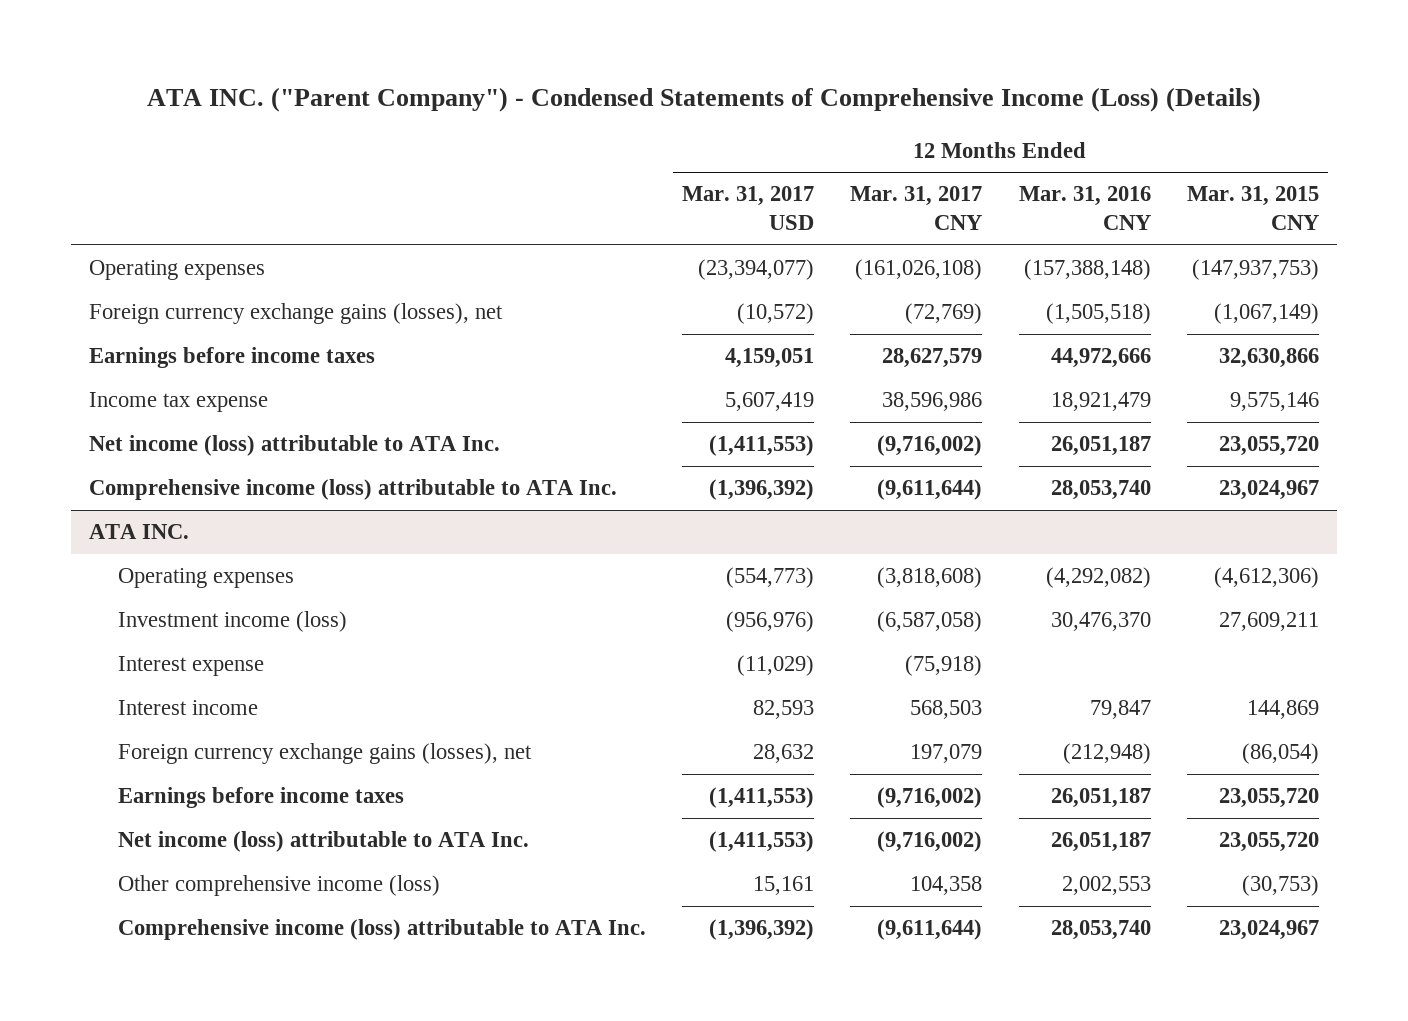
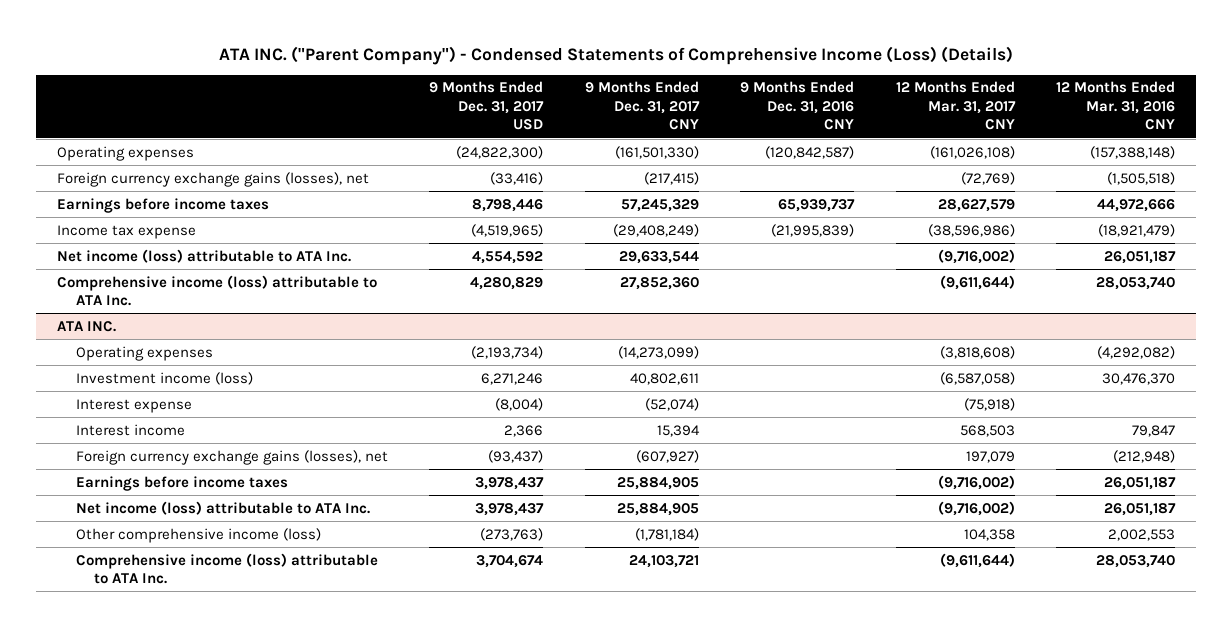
- | 12 Months Ended Mar. 31, 2017 USD | 12 Months Ended Mar. 31, 2017 CNY | 12 Months Ended Mar. 31, 2016 CNY | 12 Months Ended Mar. 31, 2015 CNY
+ | 9 Months Ended Dec. 31, 2017 USD | 9 Months Ended Dec. 31, 2017 CNY | 9 Months Ended Dec. 31, 2016 CNY | 12 Months Ended Mar. 31, 2017 CNY | 12 Months Ended Mar. 31, 2016 CNY
- Income tax expense | 5,607,419 | 38,596,986 | 18,921,479 | 9,575,146
+ Income tax expense | (4,519,965) | (29,408,249) | (21,995,839) | (38,596,986) | (18,921,479)

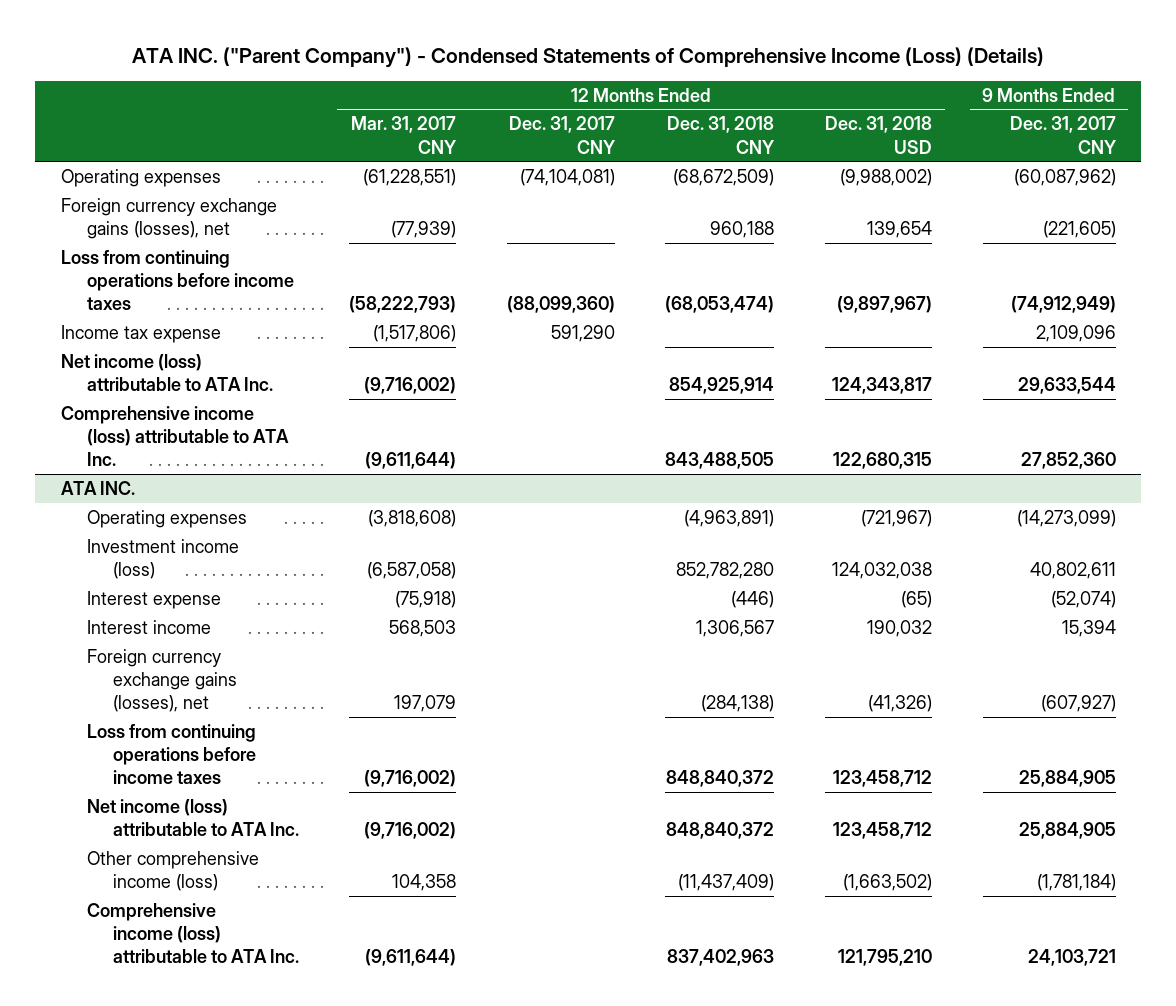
- | 9 Months Ended Dec. 31, 2017 USD | 9 Months Ended Dec. 31, 2017 CNY | 9 Months Ended Dec. 31, 2016 CNY | 12 Months Ended Mar. 31, 2017 CNY | 12 Months Ended Mar. 31, 2016 CNY
+ | 12 Months Ended Mar. 31, 2017 CNY | 12 Months Ended Dec. 31, 2017 CNY | 12 Months Ended Dec. 31, 2018 CNY | 12 Months Ended Dec. 31, 2018 USD | 9 Months Ended Dec. 31, 2017 CNY
- Operating expenses | (24,822,300) | (161,501,330) | (120,842,587) | (161,026,108) | (157,388,148)
- Foreign currency exchange gains (losses), net | (33,416) | (217,415) | | (72,769) | (1,505,518)
- Earnings before income taxes | 8,798,446 | 57,245,329 | 65,939,737 | 28,627,579 | 44,972,666
- Income tax expense | (4,519,965) | (29,408,249) | (21,995,839) | (38,596,986) | (18,921,479)
+ Operating expenses | (61,228,551) | (74,104,081) | (68,672,509) | (9,988,002) | (60,087,962)
+ Foreign currency exchange gains (losses), net | (77,939) | | 960,188 | 139,654 | (221,605)
+ Loss from continuing operations before income taxes | (58,222,793) | (88,099,360) | (68,053,474) | (9,897,967) | (74,912,949)
+ Income tax expense | (1,517,806) | 591,290 | | | 2,109,096
@ ATA INC.
- Earnings before income taxes | 3,978,437 | 25,884,905 | | (9,716,002) | 26,051,187
+ Loss from continuing operations before income taxes | (9,716,002) | | 848,840,372 | 123,458,712 | 25,884,905

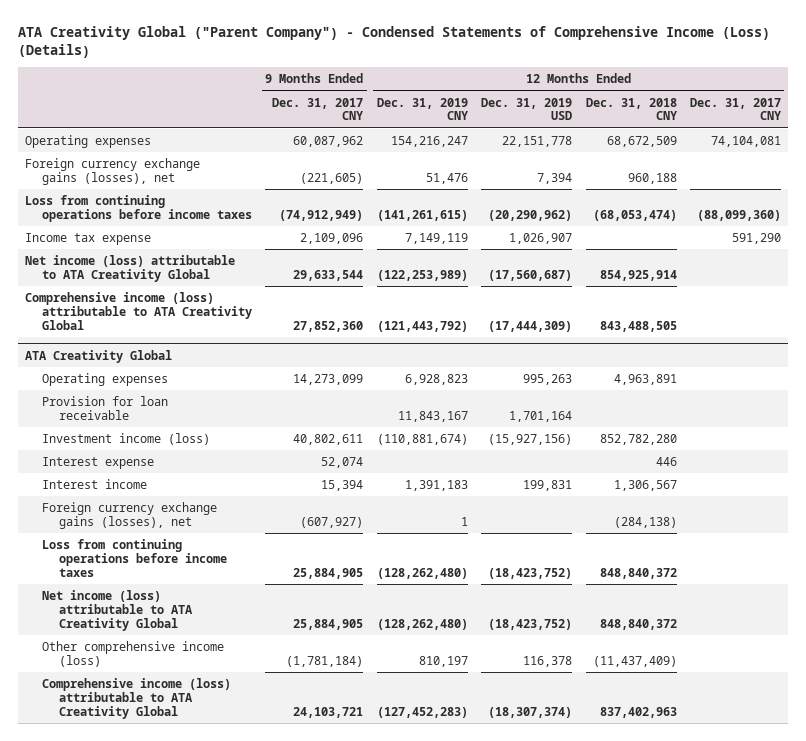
- ATA INC. ("Parent Company") - Condensed Statements of Comprehensive Income (Loss) (Details)
+ ATA Creativity Global ("Parent Company") - Condensed Statements of Comprehensive Income (Loss) (Details)
- | 12 Months Ended Mar. 31, 2017 CNY | 12 Months Ended Dec. 31, 2017 CNY | 12 Months Ended Dec. 31, 2018 CNY | 12 Months Ended Dec. 31, 2018 USD | 9 Months Ended Dec. 31, 2017 CNY
+ | 9 Months Ended Dec. 31, 2017 CNY | 12 Months Ended Dec. 31, 2019 CNY | 12 Months Ended Dec. 31, 2019 USD | 12 Months Ended Dec. 31, 2018 CNY | 12 Months Ended Dec. 31, 2017 CNY
- Operating expenses | (61,228,551) | (74,104,081) | (68,672,509) | (9,988,002) | (60,087,962)
+ Operating expenses | 60,087,962 | 154,216,247 | 22,151,778 | 68,672,509 | 74,104,081
- Net income (loss) attributable to ATA Inc. | (9,716,002) | | 854,925,914 | 124,343,817 | 29,633,544
- Comprehensive income (loss) attributable to ATA Inc. | (9,611,644) | | 843,488,505 | 122,680,315 | 27,852,360
- ATA INC.
- Operating expenses | (3,818,608) | | (4,963,891) | (721,967) | (14,273,099)
+ Net income (loss) attributable to ATA Creativity Global | 29,633,544 | (122,253,989) | (17,560,687) | 854,925,914 |
+ Comprehensive income (loss) attributable to ATA Creativity Global | 27,852,360 | (121,443,792) | (17,444,309) | 843,488,505 |
+ ATA Creativity Global
+ Operating expenses | 14,273,099 | 6,928,823 | 995,263 | 4,963,891 |
+ Provision for loan receivable | | 11,843,167 | 1,701,164 | |
- Interest expense | (75,918) | | (446) | (65) | (52,074)
+ Interest expense | 52,074 | | | 446 |
- Net income (loss) attributable to ATA Inc. | (9,716,002) | | 848,840,372 | 123,458,712 | 25,884,905
+ Net income (loss) attributable to ATA Creativity Global | 25,884,905 | (128,262,480) | (18,423,752) | 848,840,372 |
- Comprehensive income (loss) attributable to ATA Inc. | (9,611,644) | | 837,402,963 | 121,795,210 | 24,103,721
+ Comprehensive income (loss) attributable to ATA Creativity Global | 24,103,721 | (127,452,283) | (18,307,374) | 837,402,963 |

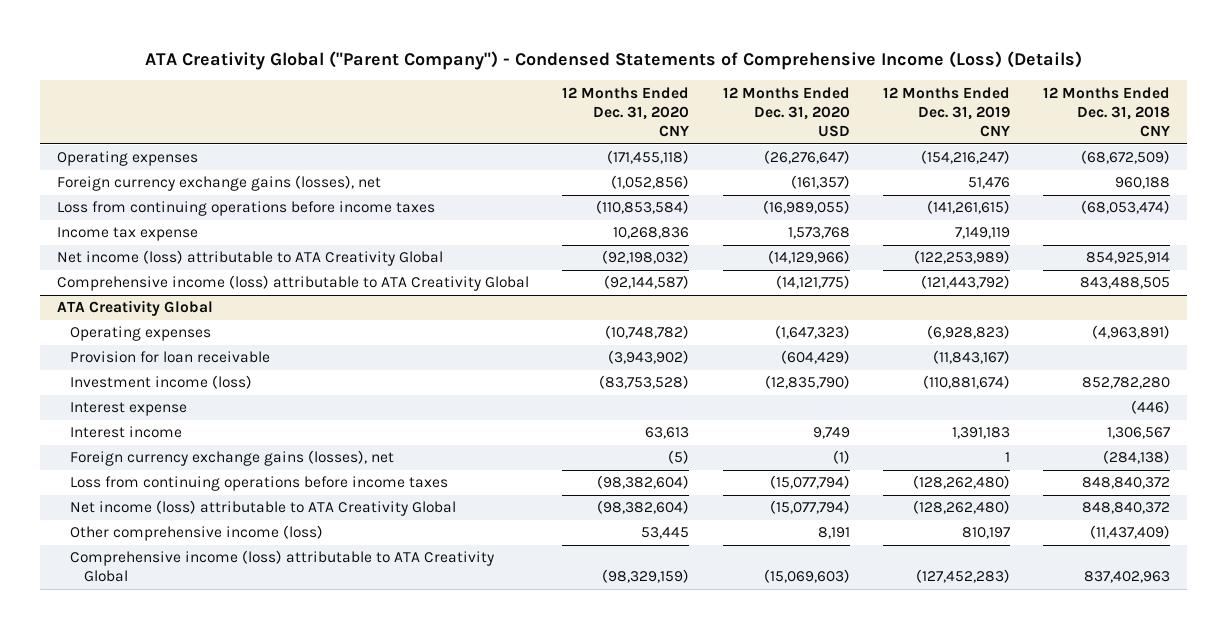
- | 9 Months Ended Dec. 31, 2017 CNY | 12 Months Ended Dec. 31, 2019 CNY | 12 Months Ended Dec. 31, 2019 USD | 12 Months Ended Dec. 31, 2018 CNY | 12 Months Ended Dec. 31, 2017 CNY
+ | 12 Months Ended Dec. 31, 2020 CNY | 12 Months Ended Dec. 31, 2020 USD | 12 Months Ended Dec. 31, 2019 CNY | 12 Months Ended Dec. 31, 2018 CNY
- Operating expenses | 60,087,962 | 154,216,247 | 22,151,778 | 68,672,509 | 74,104,081
+ Operating expenses | (171,455,118) | (26,276,647) | (154,216,247) | (68,672,509)
@ ATA Creativity Global
- Operating expenses | 14,273,099 | 6,928,823 | 995,263 | 4,963,891 |
- Provision for loan receivable | | 11,843,167 | 1,701,164 | |
+ Operating expenses | (10,748,782) | (1,647,323) | (6,928,823) | (4,963,891)
+ Provision for loan receivable | (3,943,902) | (604,429) | (11,843,167) |
- Interest expense | 52,074 | | | 446 |
+ Interest expense | | | | (446)

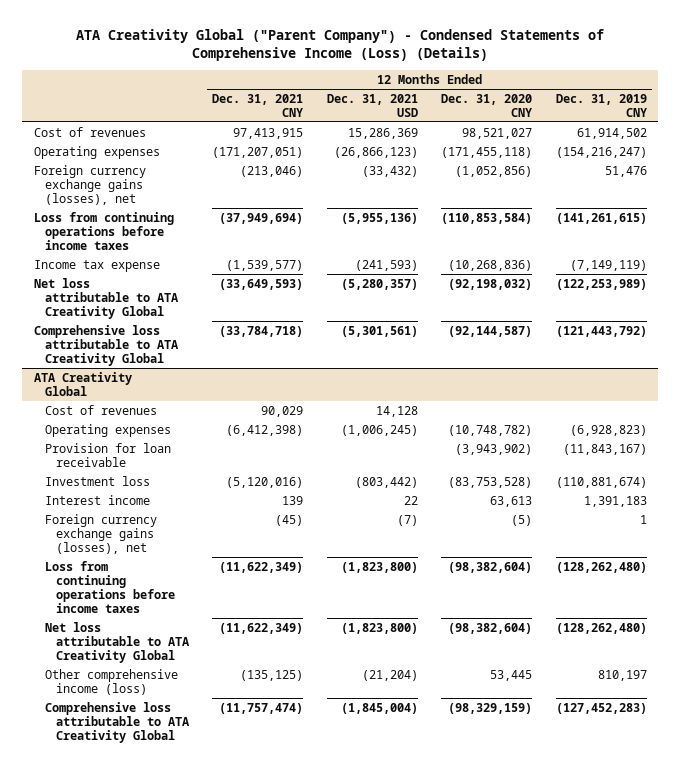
- | 12 Months Ended Dec. 31, 2020 CNY | 12 Months Ended Dec. 31, 2020 USD | 12 Months Ended Dec. 31, 2019 CNY | 12 Months Ended Dec. 31, 2018 CNY
+ | 12 Months Ended Dec. 31, 2021 CNY | 12 Months Ended Dec. 31, 2021 USD | 12 Months Ended Dec. 31, 2020 CNY | 12 Months Ended Dec. 31, 2019 CNY
+ Cost of revenues | 97,413,915 | 15,286,369 | 98,521,027 | 61,914,502
- Income tax expense | 10,268,836 | 1,573,768 | 7,149,119 |
- Net income (loss) attributable to ATA Creativity Global | (92,198,032) | (14,129,966) | (122,253,989) | 854,925,914
- Comprehensive income (loss) attributable to ATA Creativity Global | (92,144,587) | (14,121,775) | (121,443,792) | 843,488,505
+ Income tax expense | (1,539,577) | (241,593) | (10,268,836) | (7,149,119)
+ Net loss attributable to ATA Creativity Global | (33,649,593) | (5,280,357) | (92,198,032) | (122,253,989)
+ Comprehensive loss attributable to ATA Creativity Global | (33,784,718) | (5,301,561) | (92,144,587) | (121,443,792)
@ ATA Creativity Global
+ Cost of revenues | 90,029 | 14,128 | |
- Investment income (loss) | (83,753,528) | (12,835,790) | (110,881,674) | 852,782,280
- Interest expense | | | | (446)
+ Investment loss | (5,120,016) | (803,442) | (83,753,528) | (110,881,674)
- Net income (loss) attributable to ATA Creativity Global | (98,382,604) | (15,077,794) | (128,262,480) | 848,840,372
+ Net loss attributable to ATA Creativity Global | (11,622,349) | (1,823,800) | (98,382,604) | (128,262,480)
- Comprehensive income (loss) attributable to ATA Creativity Global | (98,329,159) | (15,069,603) | (127,452,283) | 837,402,963
+ Comprehensive loss attributable to ATA Creativity Global | (11,757,474) | (1,845,004) | (98,329,159) | (127,452,283)

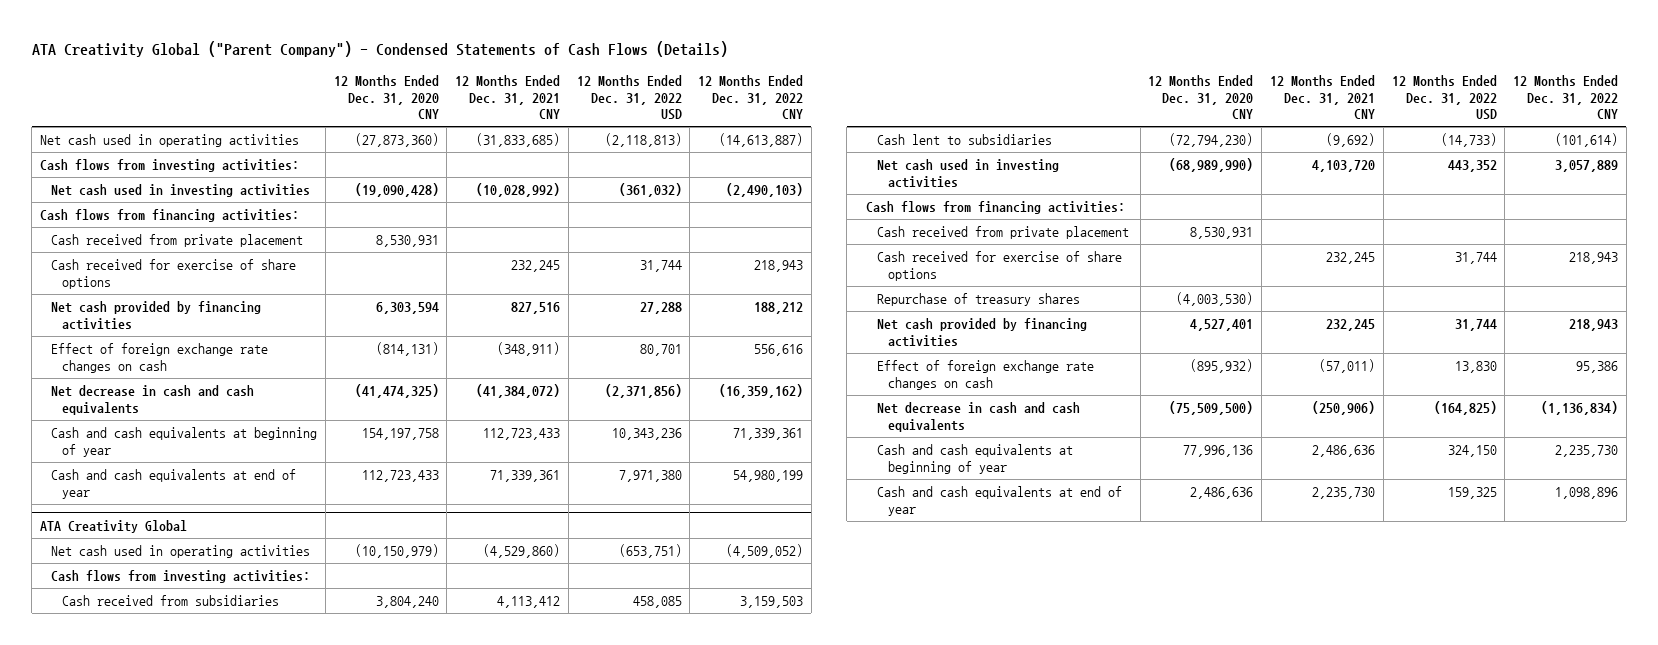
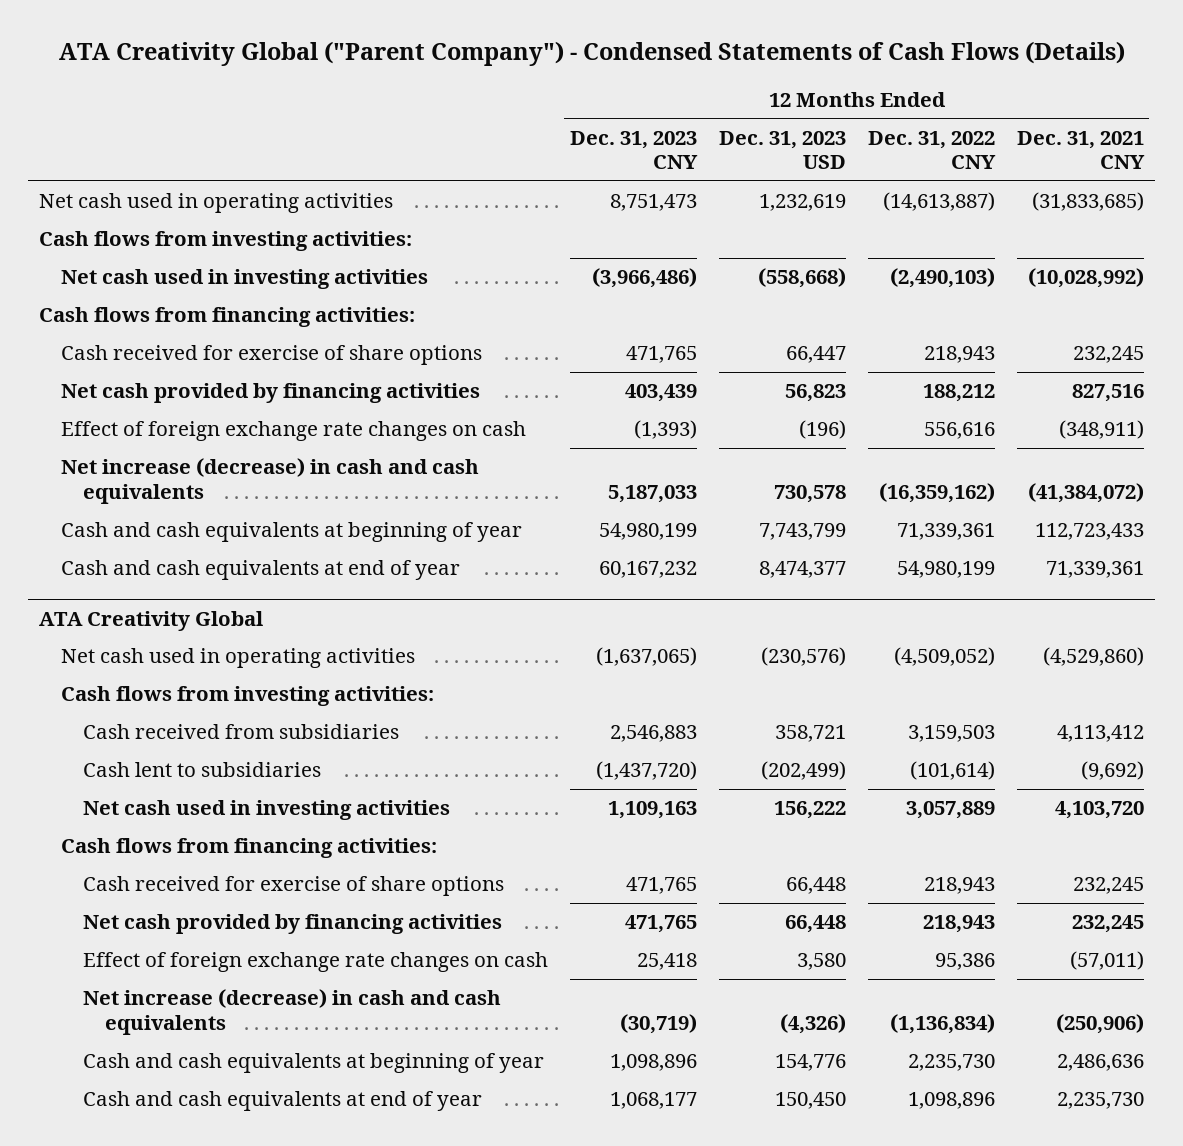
- | 12 Months Ended Dec. 31, 2020 CNY | 12 Months Ended Dec. 31, 2021 CNY | 12 Months Ended Dec. 31, 2022 USD | 12 Months Ended Dec. 31, 2022 CNY
+ | 12 Months Ended Dec. 31, 2023 CNY | 12 Months Ended Dec. 31, 2023 USD | 12 Months Ended Dec. 31, 2022 CNY | 12 Months Ended Dec. 31, 2021 CNY
- Cash received from private placement | 8,530,931 | | |
- Net decrease in cash and cash equivalents | (41,474,325) | (41,384,072) | (2,371,856) | (16,359,162)
+ Net increase (decrease) in cash and cash equivalents | 5,187,033 | 730,578 | (16,359,162) | (41,384,072)
@ ATA Creativity Global
- Cash received from private placement | 8,530,931 | | |
- Repurchase of treasury shares | (4,003,530) | | |
- Net decrease in cash and cash equivalents | (75,509,500) | (250,906) | (164,825) | (1,136,834)
+ Net increase (decrease) in cash and cash equivalents | (30,719) | (4,326) | (1,136,834) | (250,906)

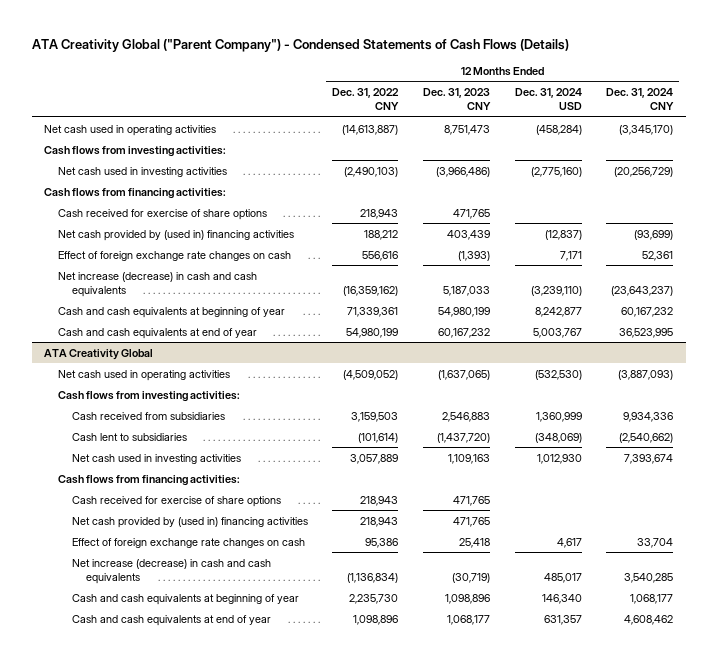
- | 12 Months Ended Dec. 31, 2023 CNY | 12 Months Ended Dec. 31, 2023 USD | 12 Months Ended Dec. 31, 2022 CNY | 12 Months Ended Dec. 31, 2021 CNY
+ | 12 Months Ended Dec. 31, 2022 CNY | 12 Months Ended Dec. 31, 2023 CNY | 12 Months Ended Dec. 31, 2024 USD | 12 Months Ended Dec. 31, 2024 CNY
- Net cash provided by financing activities | 403,439 | 56,823 | 188,212 | 827,516
+ Net cash provided by (used in) financing activities | 188,212 | 403,439 | (12,837) | (93,699)
@ ATA Creativity Global
- Net cash provided by financing activities | 471,765 | 66,448 | 218,943 | 232,245
+ Net cash provided by (used in) financing activities | 218,943 | 471,765 | |

